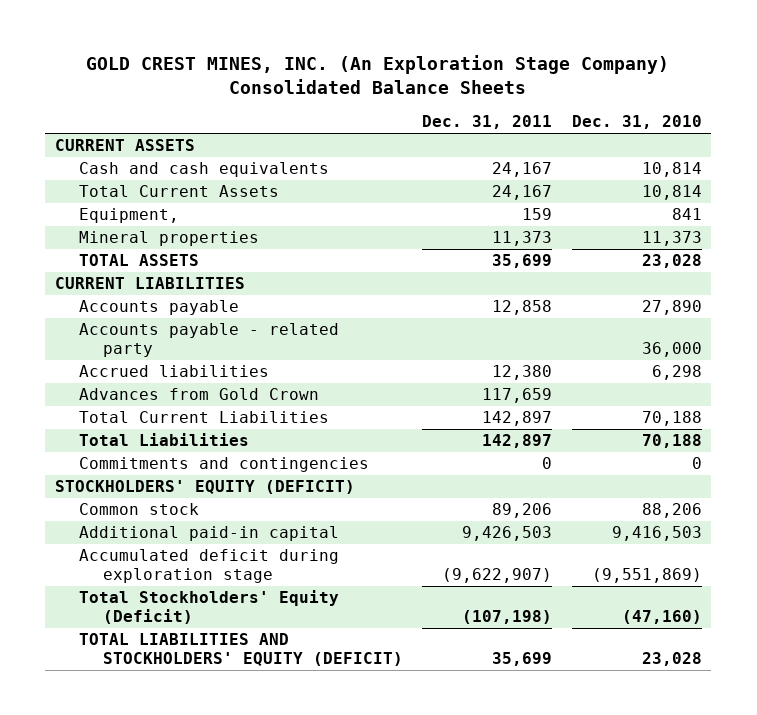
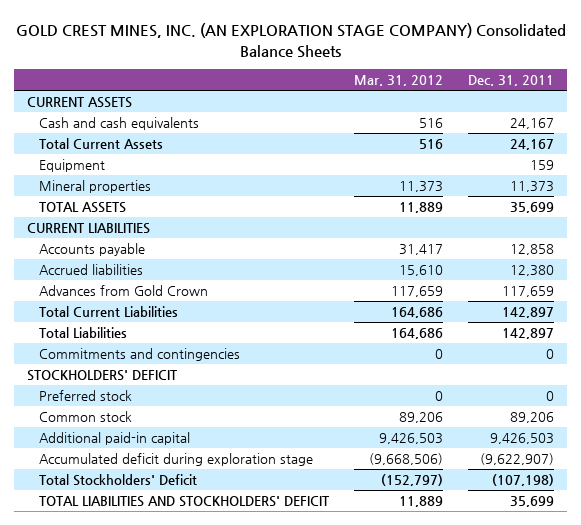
- GOLD CREST MINES, INC. (An Exploration Stage Company) Consolidated Balance Sheets
+ GOLD CREST MINES, INC. (AN EXPLORATION STAGE COMPANY) Consolidated Balance Sheets
- | Dec. 31, 2011 | Dec. 31, 2010
+ | Mar. 31, 2012 | Dec. 31, 2011
- Equipment, | 159 | 841
+ Equipment | | 159
- Accounts payable - related party | | 36,000
- STOCKHOLDERS' EQUITY (DEFICIT)
+ STOCKHOLDERS' DEFICIT
+ Preferred stock | 0 | 0
- Total Stockholders' Equity (Deficit) | (107,198) | (47,160)
- TOTAL LIABILITIES AND STOCKHOLDERS' EQUITY (DEFICIT) | 35,699 | 23,028
+ Total Stockholders' Deficit | (152,797) | (107,198)
+ TOTAL LIABILITIES AND STOCKHOLDERS' DEFICIT | 11,889 | 35,699

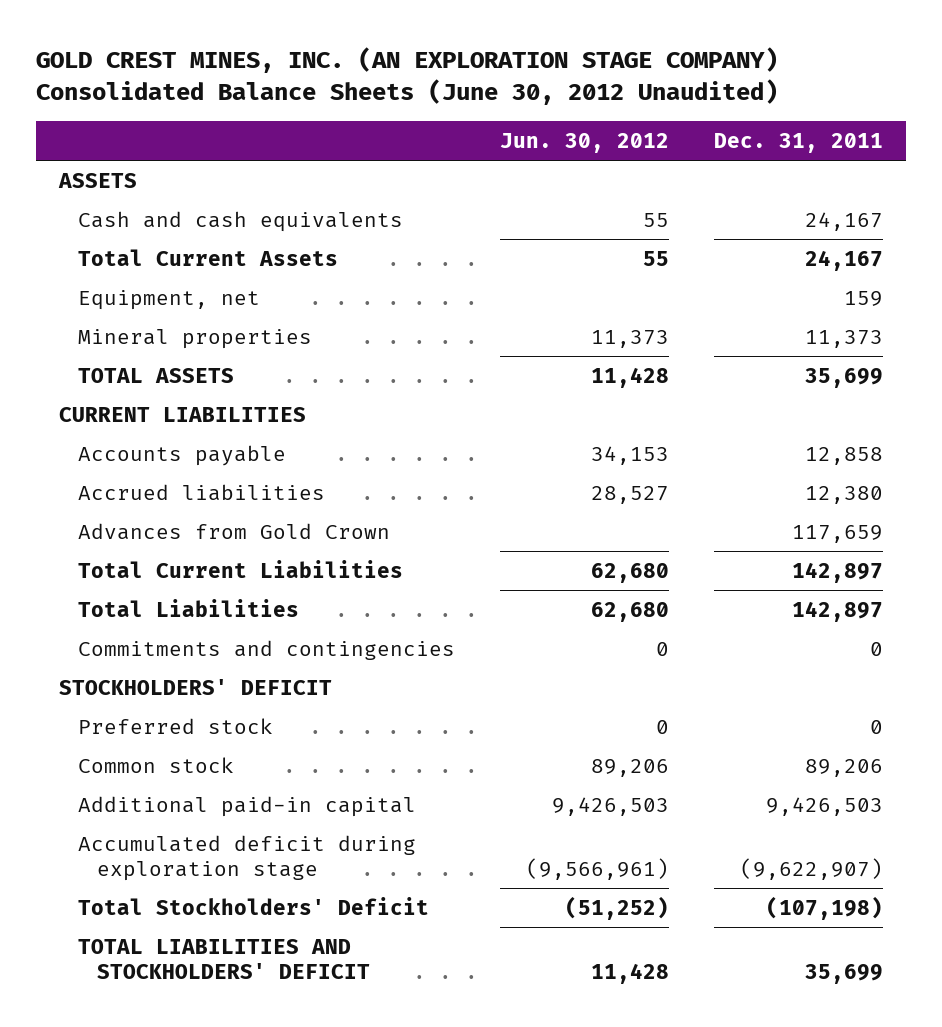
- GOLD CREST MINES, INC. (AN EXPLORATION STAGE COMPANY) Consolidated Balance Sheets
+ GOLD CREST MINES, INC. (AN EXPLORATION STAGE COMPANY) Consolidated Balance Sheets (June 30, 2012 Unaudited)
- | Mar. 31, 2012 | Dec. 31, 2011
+ | Jun. 30, 2012 | Dec. 31, 2011
- CURRENT ASSETS
+ ASSETS
- Equipment | | 159
+ Equipment, net | | 159

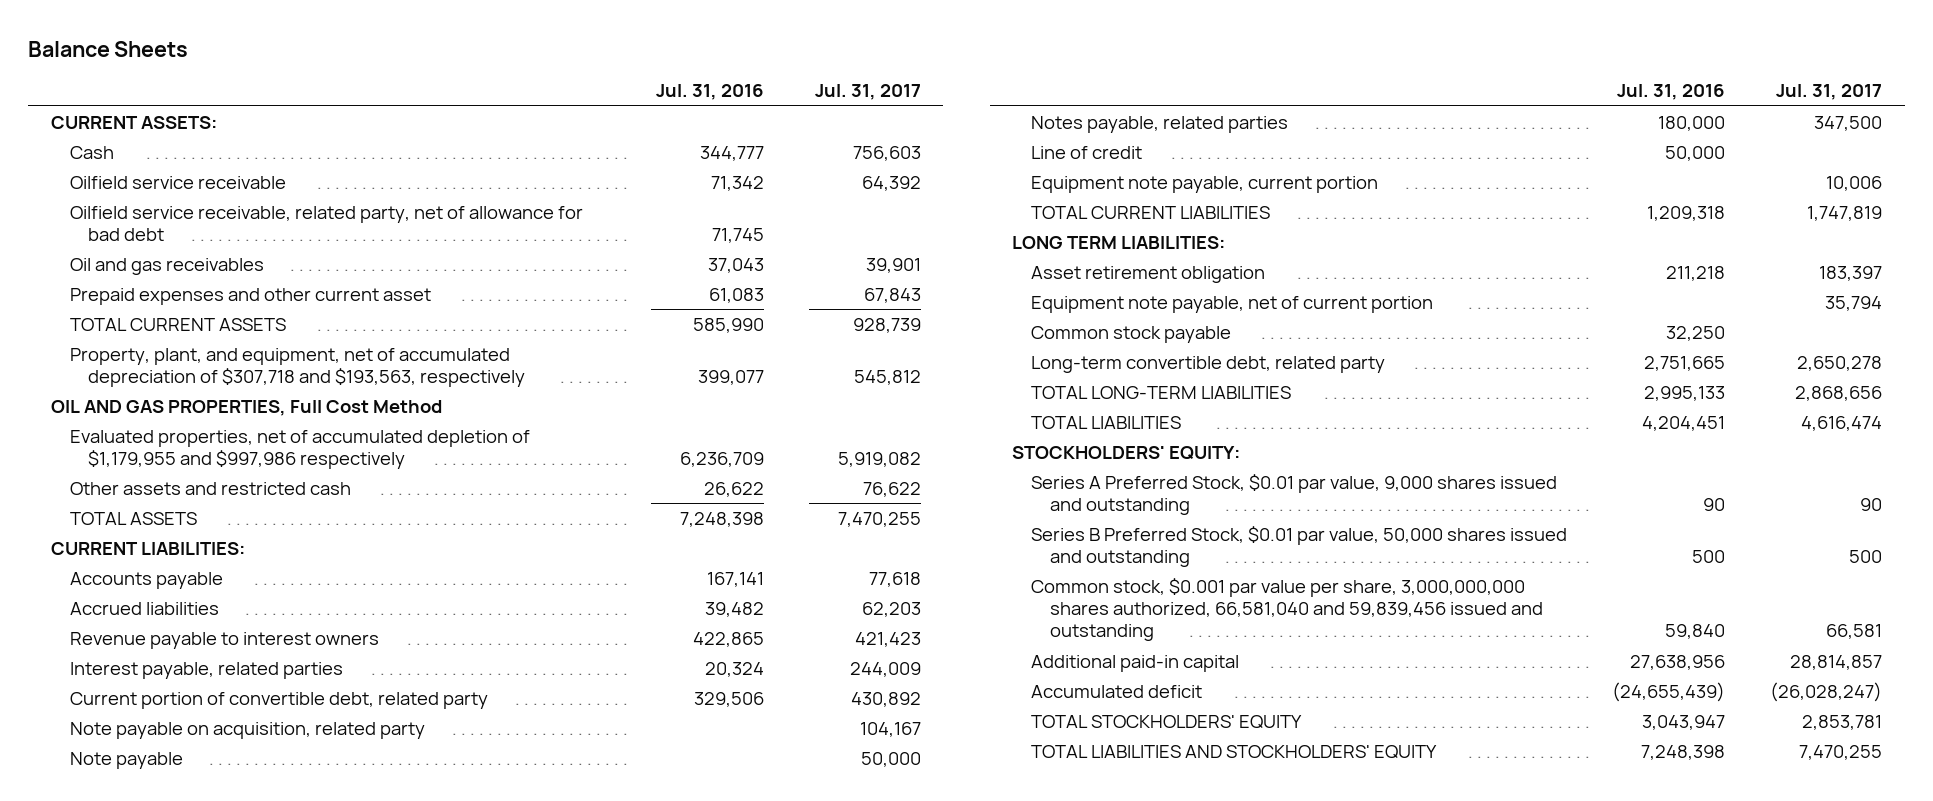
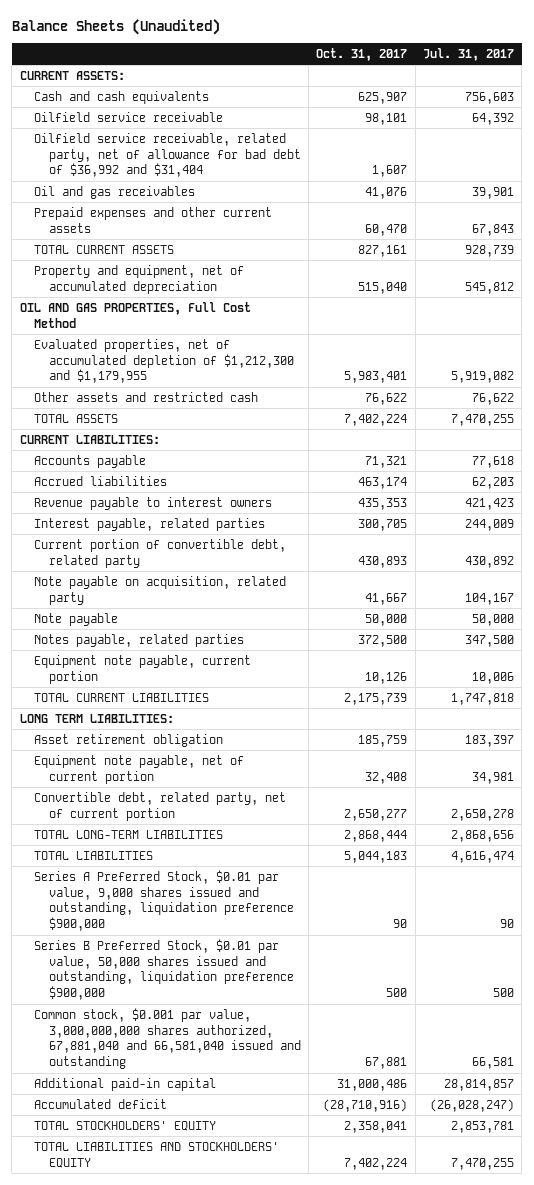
- Balance Sheets
+ Balance Sheets (Unaudited)
- | Jul. 31, 2016 | Jul. 31, 2017
+ | Oct. 31, 2017 | Jul. 31, 2017
- Cash | 344,777 | 756,603
+ Cash and cash equivalents | 625,907 | 756,603
- Oilfield service receivable, related party, net of allowance for bad debt | 71,745 |
+ Oilfield service receivable, related party, net of allowance for bad debt of $36,992 and $31,404 | 1,607 |
- Prepaid expenses and other current asset | 61,083 | 67,843
+ Prepaid expenses and other current assets | 60,470 | 67,843
- Property, plant, and equipment, net of accumulated depreciation of $307,718 and $193,563, respectively | 399,077 | 545,812
+ Property and equipment, net of accumulated depreciation | 515,040 | 545,812
- Evaluated properties, net of accumulated depletion of $1,179,955 and $997,986 respectively | 6,236,709 | 5,919,082
+ Evaluated properties, net of accumulated depletion of $1,212,300 and $1,179,955 | 5,983,401 | 5,919,082
- Line of credit | 50,000 |
- TOTAL CURRENT LIABILITIES | 1,209,318 | 1,747,819
+ TOTAL CURRENT LIABILITIES | 2,175,739 | 1,747,818
- Equipment note payable, net of current portion | | 35,794
- Common stock payable | 32,250 |
- Long-term convertible debt, related party | 2,751,665 | 2,650,278
+ Equipment note payable, net of current portion | 32,408 | 34,981
+ Convertible debt, related party, net of current portion | 2,650,277 | 2,650,278
- STOCKHOLDERS' EQUITY:
- Series A Preferred Stock, $0.01 par value, 9,000 shares issued and outstanding | 90 | 90
- Series B Preferred Stock, $0.01 par value, 50,000 shares issued and outstanding | 500 | 500
- Common stock, $0.001 par value per share, 3,000,000,000 shares authorized, 66,581,040 and 59,839,456 issued and outstanding | 59,840 | 66,581
+ Series A Preferred Stock, $0.01 par value, 9,000 shares issued and outstanding, liquidation preference $900,000 | 90 | 90
+ Series B Preferred Stock, $0.01 par value, 50,000 shares issued and outstanding, liquidation preference $900,000 | 500 | 500
+ Common stock, $0.001 par value, 3,000,000,000 shares authorized, 67,881,040 and 66,581,040 issued and outstanding | 67,881 | 66,581

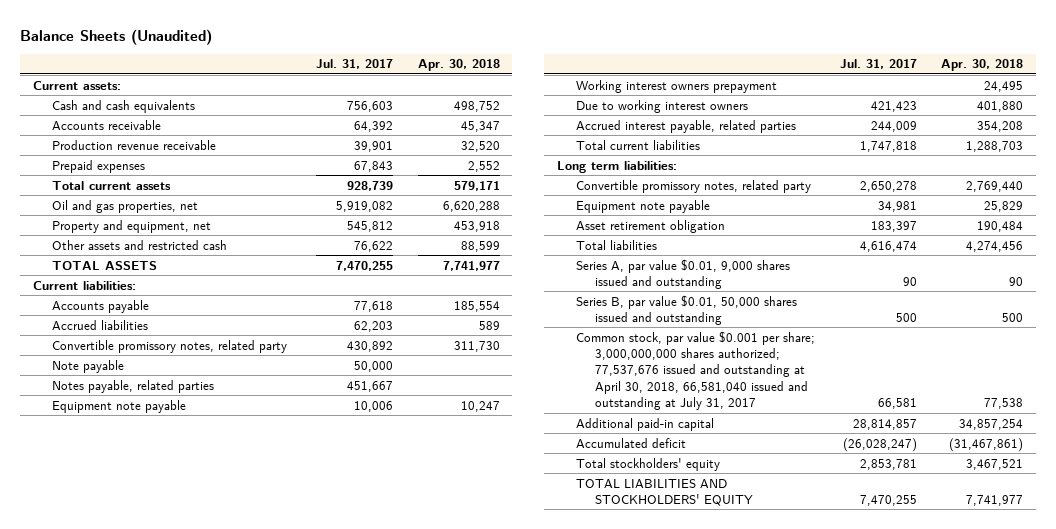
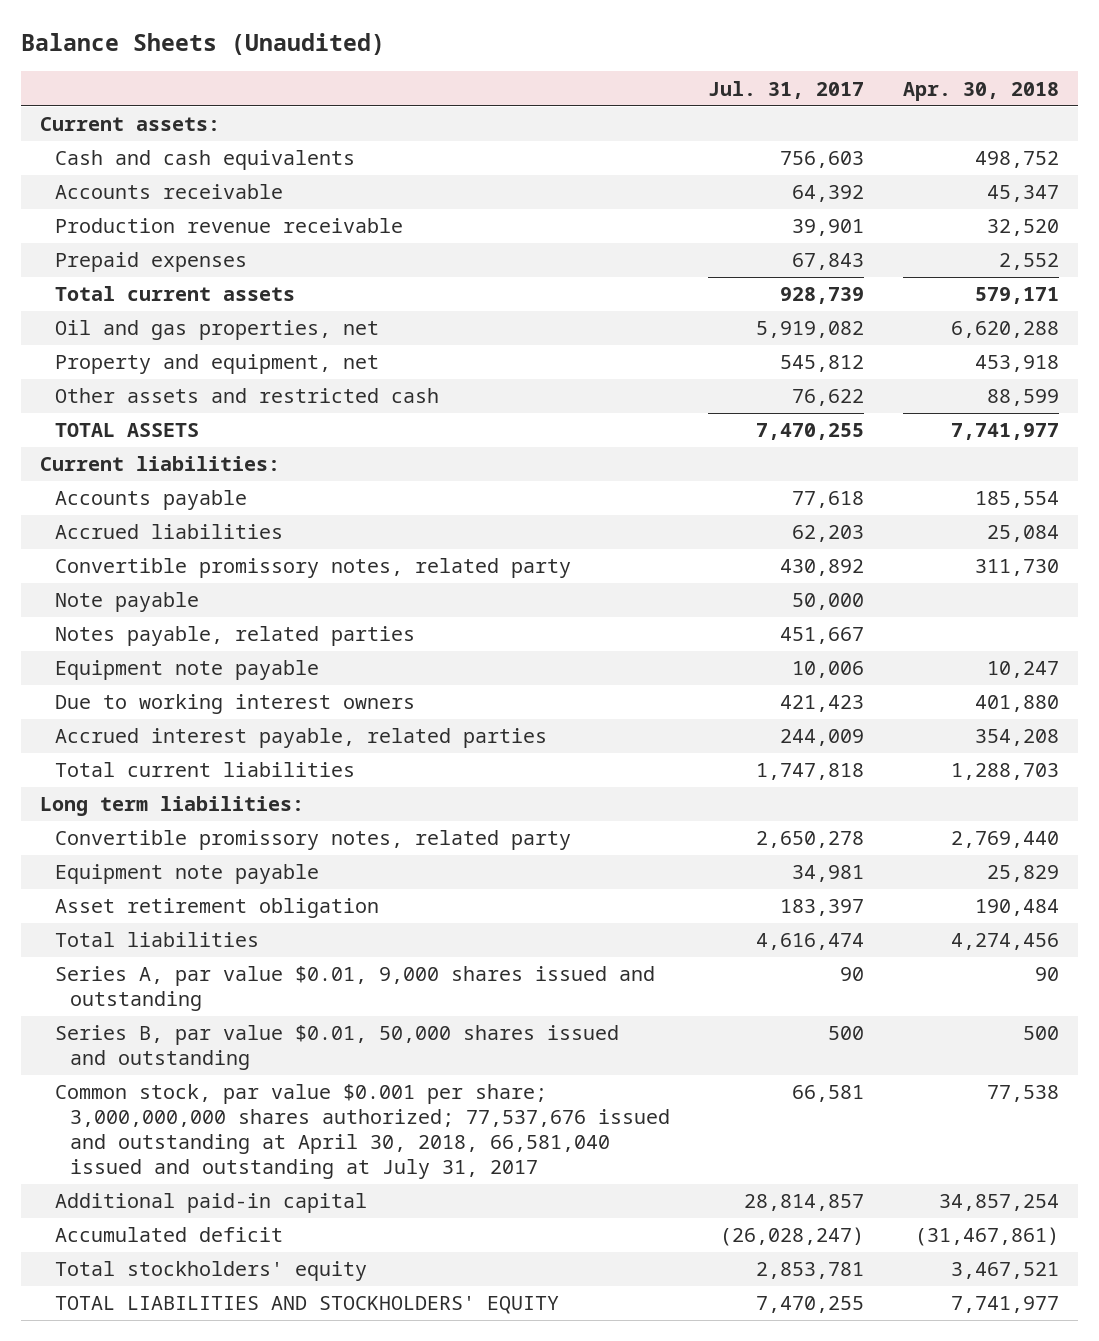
- Accrued liabilities | 62,203 | 589
+ Accrued liabilities | 62,203 | 25,084
- Working interest owners prepayment | | 24,495

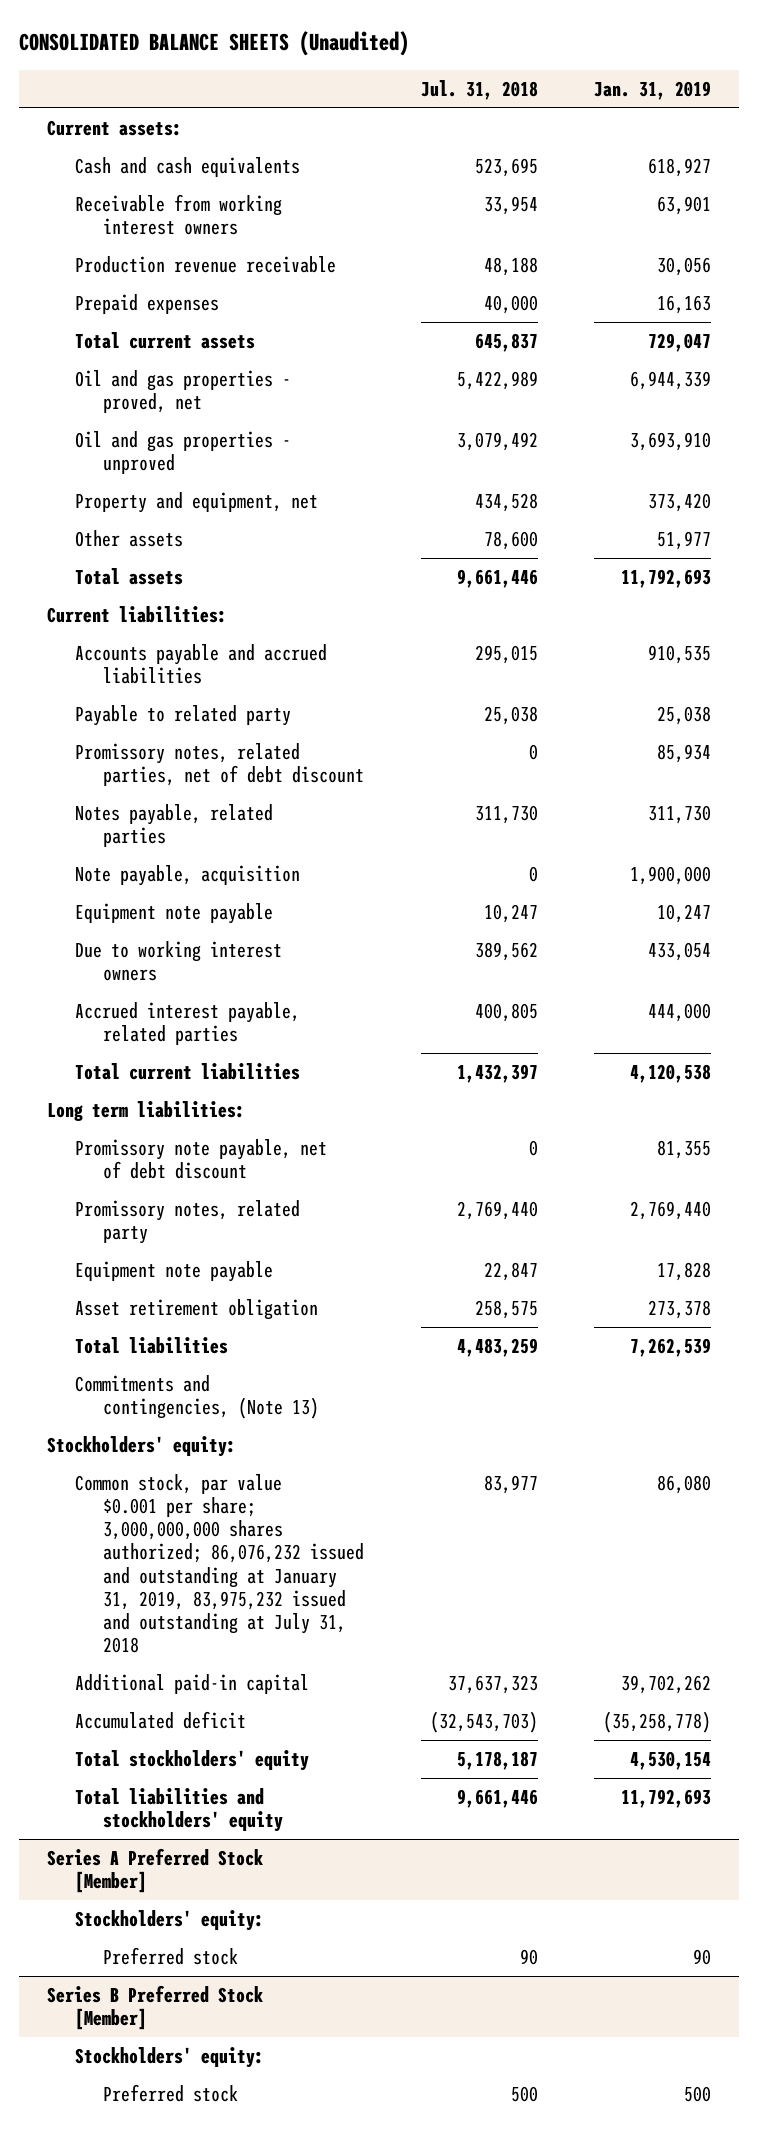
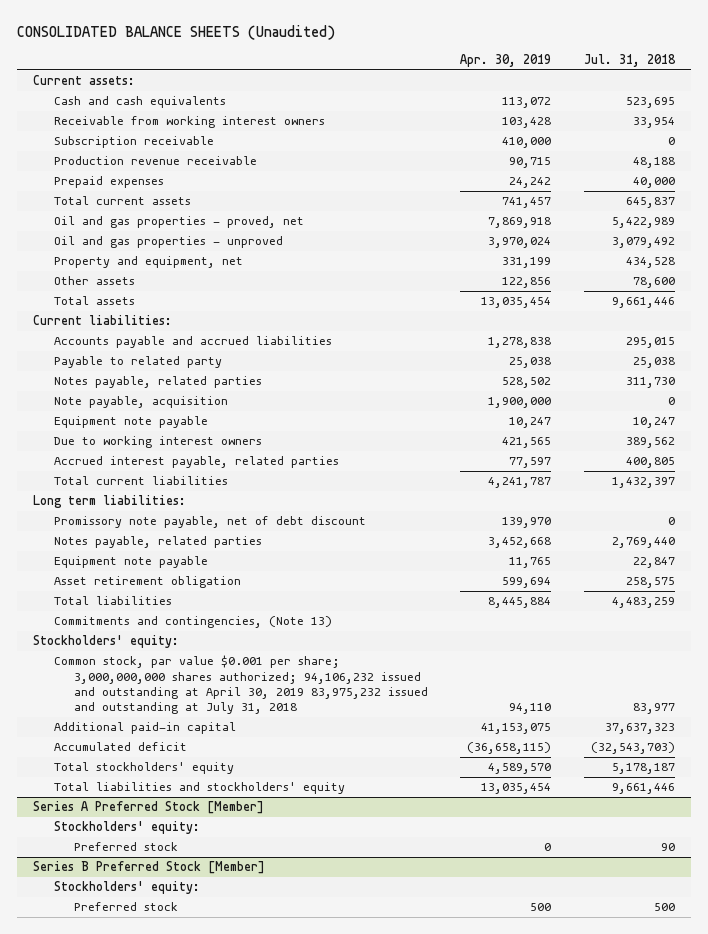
- | Jul. 31, 2018 | Jan. 31, 2019
+ | Apr. 30, 2019 | Jul. 31, 2018
+ Subscription receivable | 410,000 | 0
- Promissory notes, related parties, net of debt discount | 0 | 85,934
- Promissory notes, related party | 2,769,440 | 2,769,440
+ Notes payable, related parties | 3,452,668 | 2,769,440
- Common stock, par value $0.001 per share; 3,000,000,000 shares authorized; 86,076,232 issued and outstanding at January 31, 2019, 83,975,232 issued and outstanding at July 31, 2018 | 83,977 | 86,080
+ Common stock, par value $0.001 per share; 3,000,000,000 shares authorized; 94,106,232 issued and outstanding at April 30, 2019 83,975,232 issued and outstanding at July 31, 2018 | 94,110 | 83,977

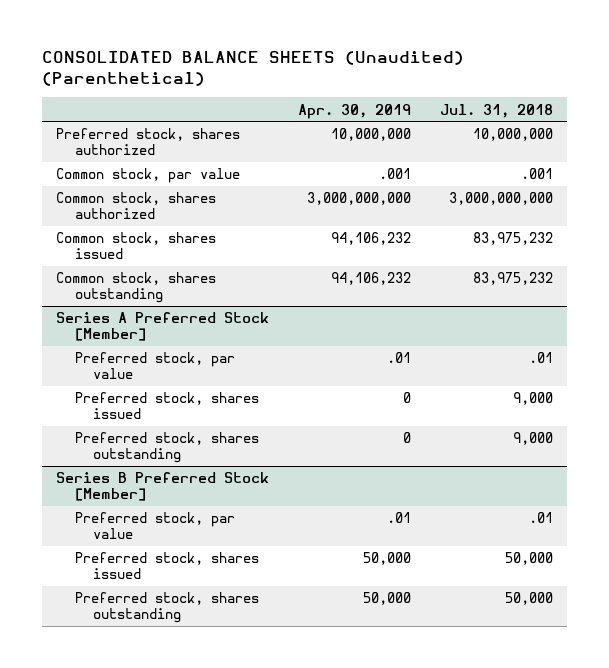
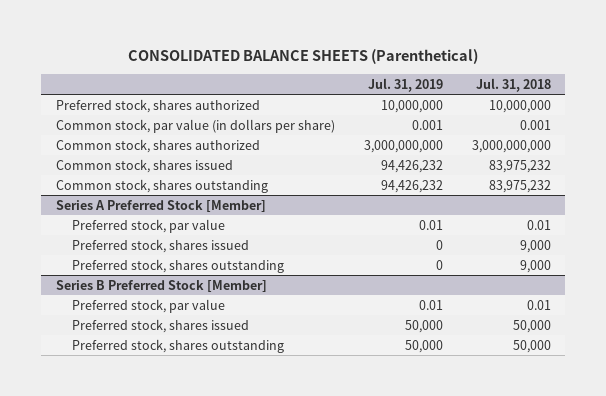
- CONSOLIDATED BALANCE SHEETS (Unaudited) (Parenthetical)
+ CONSOLIDATED BALANCE SHEETS (Parenthetical)
- | Apr. 30, 2019 | Jul. 31, 2018
+ | Jul. 31, 2019 | Jul. 31, 2018
- Common stock, par value | .001 | .001
+ Common stock, par value (in dollars per share) | 0.001 | 0.001
@ Series A Preferred Stock [Member]
- Preferred stock, par value | .01 | .01
+ Preferred stock, par value | 0.01 | 0.01
@ Series B Preferred Stock [Member]
- Preferred stock, par value | .01 | .01
+ Preferred stock, par value | 0.01 | 0.01

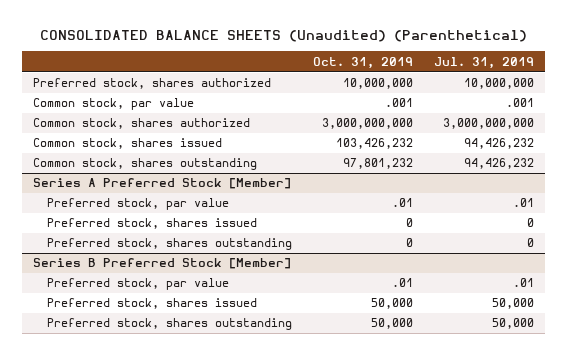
- CONSOLIDATED BALANCE SHEETS (Parenthetical)
+ CONSOLIDATED BALANCE SHEETS (Unaudited) (Parenthetical)
- | Jul. 31, 2019 | Jul. 31, 2018
+ | Oct. 31, 2019 | Jul. 31, 2019
- Common stock, par value (in dollars per share) | 0.001 | 0.001
+ Common stock, par value | .001 | .001
@ Series A Preferred Stock [Member]
- Preferred stock, par value | 0.01 | 0.01
+ Preferred stock, par value | .01 | .01
@ Series B Preferred Stock [Member]
- Preferred stock, par value | 0.01 | 0.01
+ Preferred stock, par value | .01 | .01

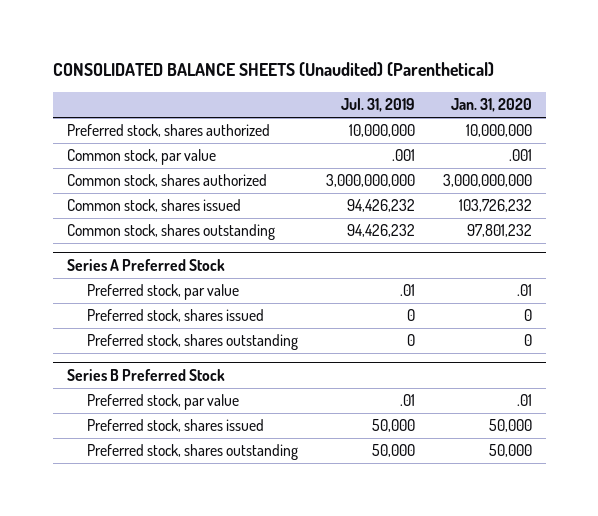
- | Oct. 31, 2019 | Jul. 31, 2019
+ | Jul. 31, 2019 | Jan. 31, 2020
- Series A Preferred Stock [Member]
+ Series A Preferred Stock
- Series B Preferred Stock [Member]
+ Series B Preferred Stock

